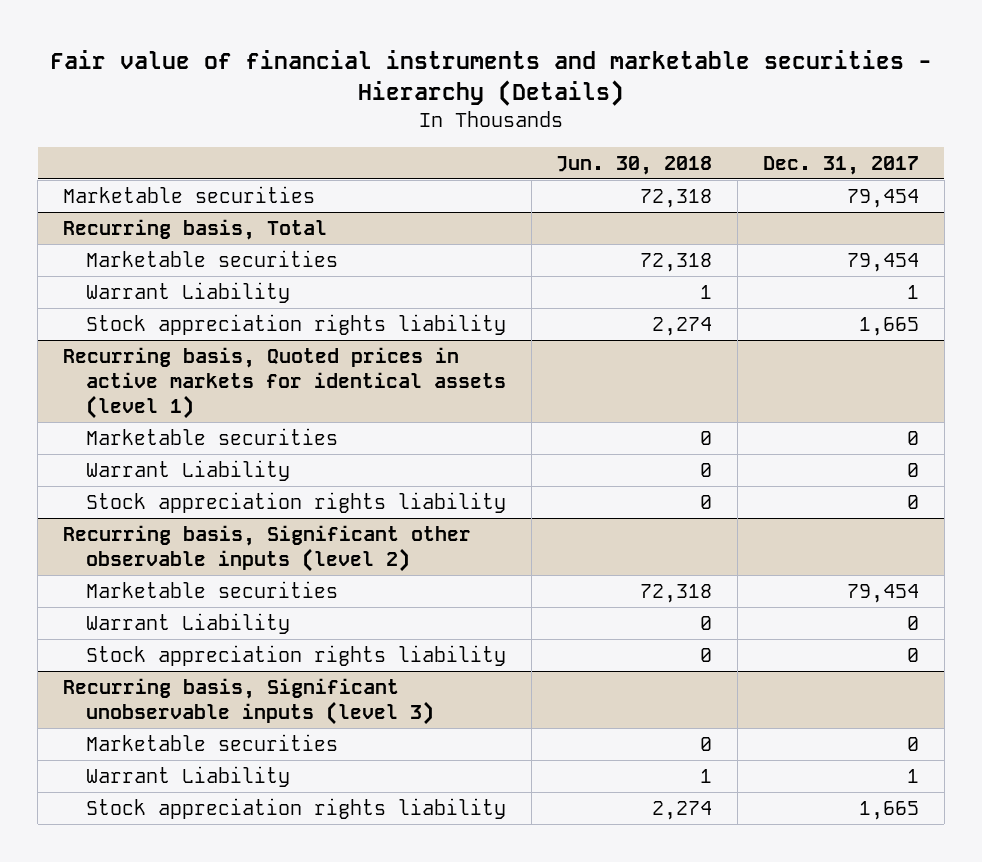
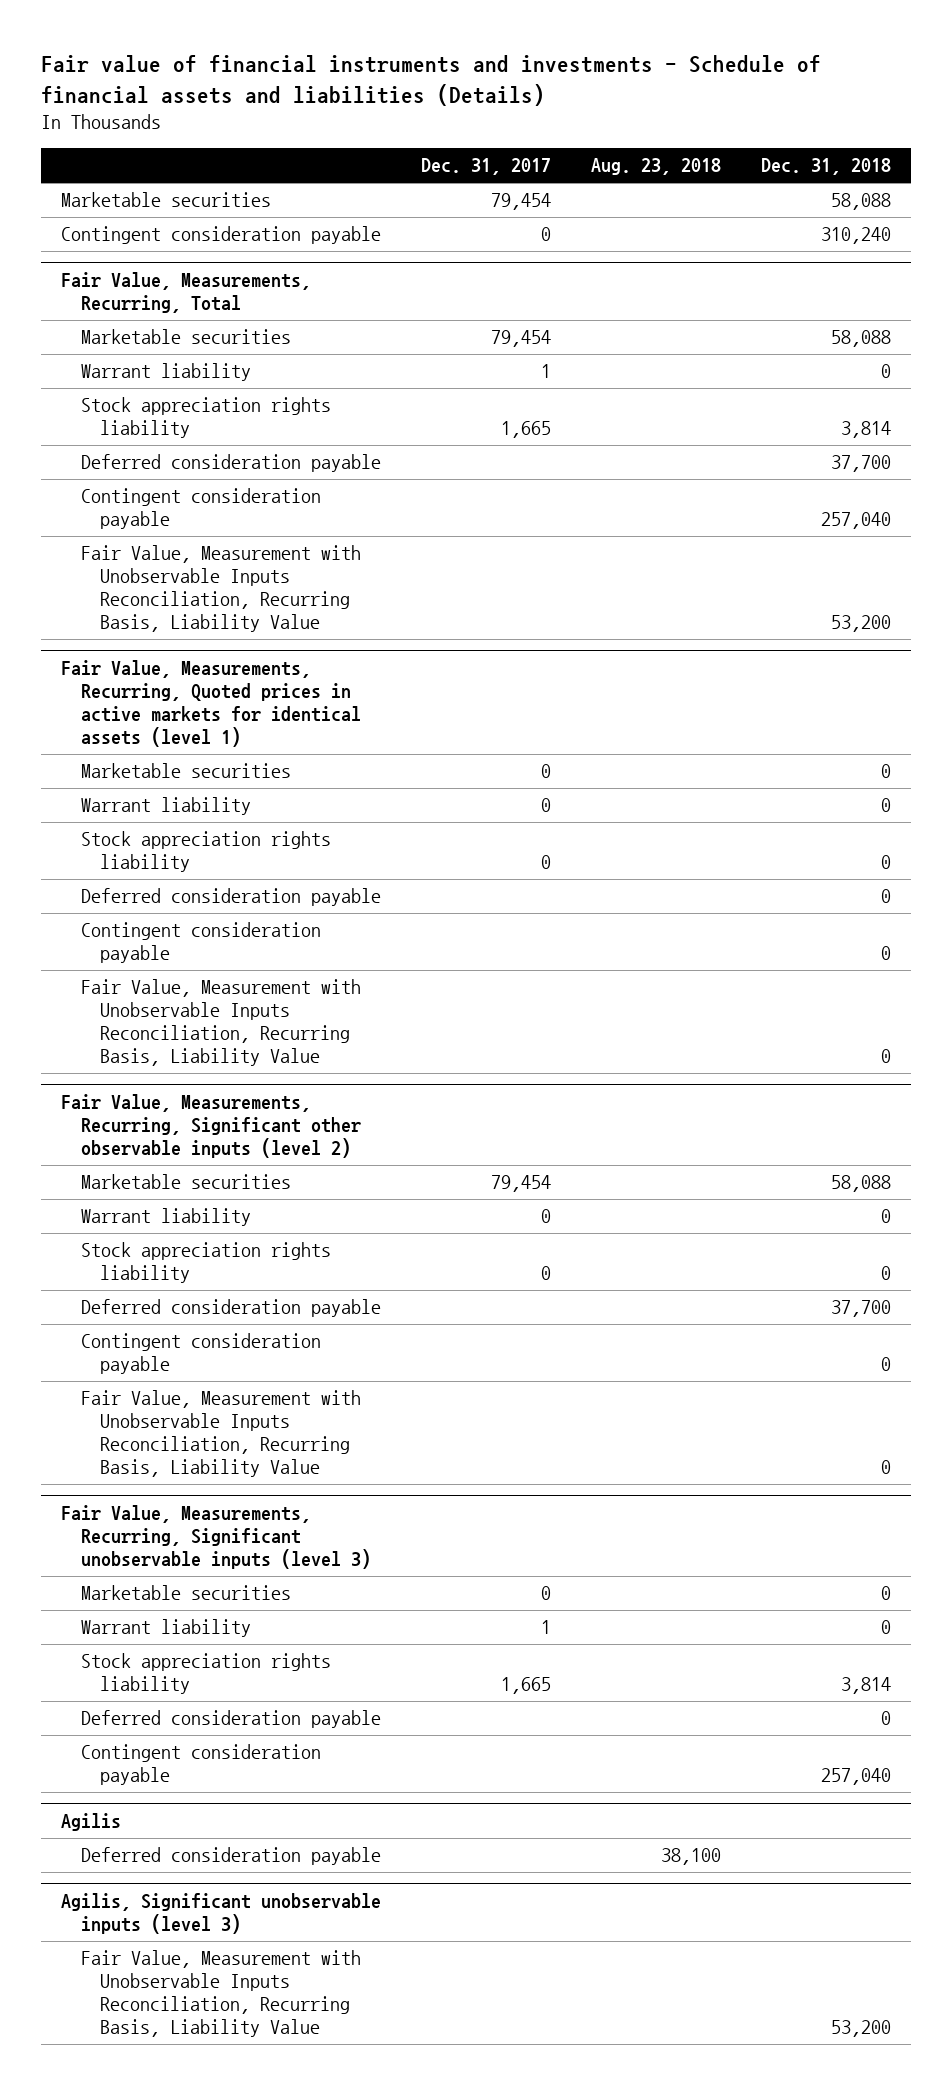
- Fair value of financial instruments and marketable securities - Hierarchy (Details)
+ Fair value of financial instruments and investments - Schedule of financial assets and liabilities (Details)
- | Jun. 30, 2018 | Dec. 31, 2017
+ | Dec. 31, 2017 | Aug. 23, 2018 | Dec. 31, 2018
- Recurring basis, Total
+ Contingent consideration payable | 0 | | 310,240
+ Fair Value, Measurements, Recurring, Total
- Warrant Liability | 1 | 1
+ Warrant liability | 1 | | 0
- Recurring basis, Quoted prices in active markets for identical assets (level 1)
+ Deferred consideration payable | | | 37,700
+ Contingent consideration payable | | | 257,040
+ Fair Value, Measurement with Unobservable Inputs Reconciliation, Recurring Basis, Liability Value | | | 53,200
+ Fair Value, Measurements, Recurring, Quoted prices in active markets for identical assets (level 1)
- Warrant Liability | 0 | 0
+ Warrant liability | 0 | | 0
- Recurring basis, Significant other observable inputs (level 2)
+ Deferred consideration payable | | | 0
+ Contingent consideration payable | | | 0
+ Fair Value, Measurement with Unobservable Inputs Reconciliation, Recurring Basis, Liability Value | | | 0
+ Fair Value, Measurements, Recurring, Significant other observable inputs (level 2)
- Warrant Liability | 0 | 0
+ Warrant liability | 0 | | 0
- Recurring basis, Significant unobservable inputs (level 3)
+ Deferred consideration payable | | | 37,700
+ Contingent consideration payable | | | 0
+ Fair Value, Measurement with Unobservable Inputs Reconciliation, Recurring Basis, Liability Value | | | 0
+ Fair Value, Measurements, Recurring, Significant unobservable inputs (level 3)
- Warrant Liability | 1 | 1
+ Warrant liability | 1 | | 0
+ Deferred consideration payable | | | 0
+ Contingent consideration payable | | | 257,040
+ Agilis
+ Deferred consideration payable | | 38,100 |
+ Agilis, Significant unobservable inputs (level 3)
+ Fair Value, Measurement with Unobservable Inputs Reconciliation, Recurring Basis, Liability Value | | | 53,200

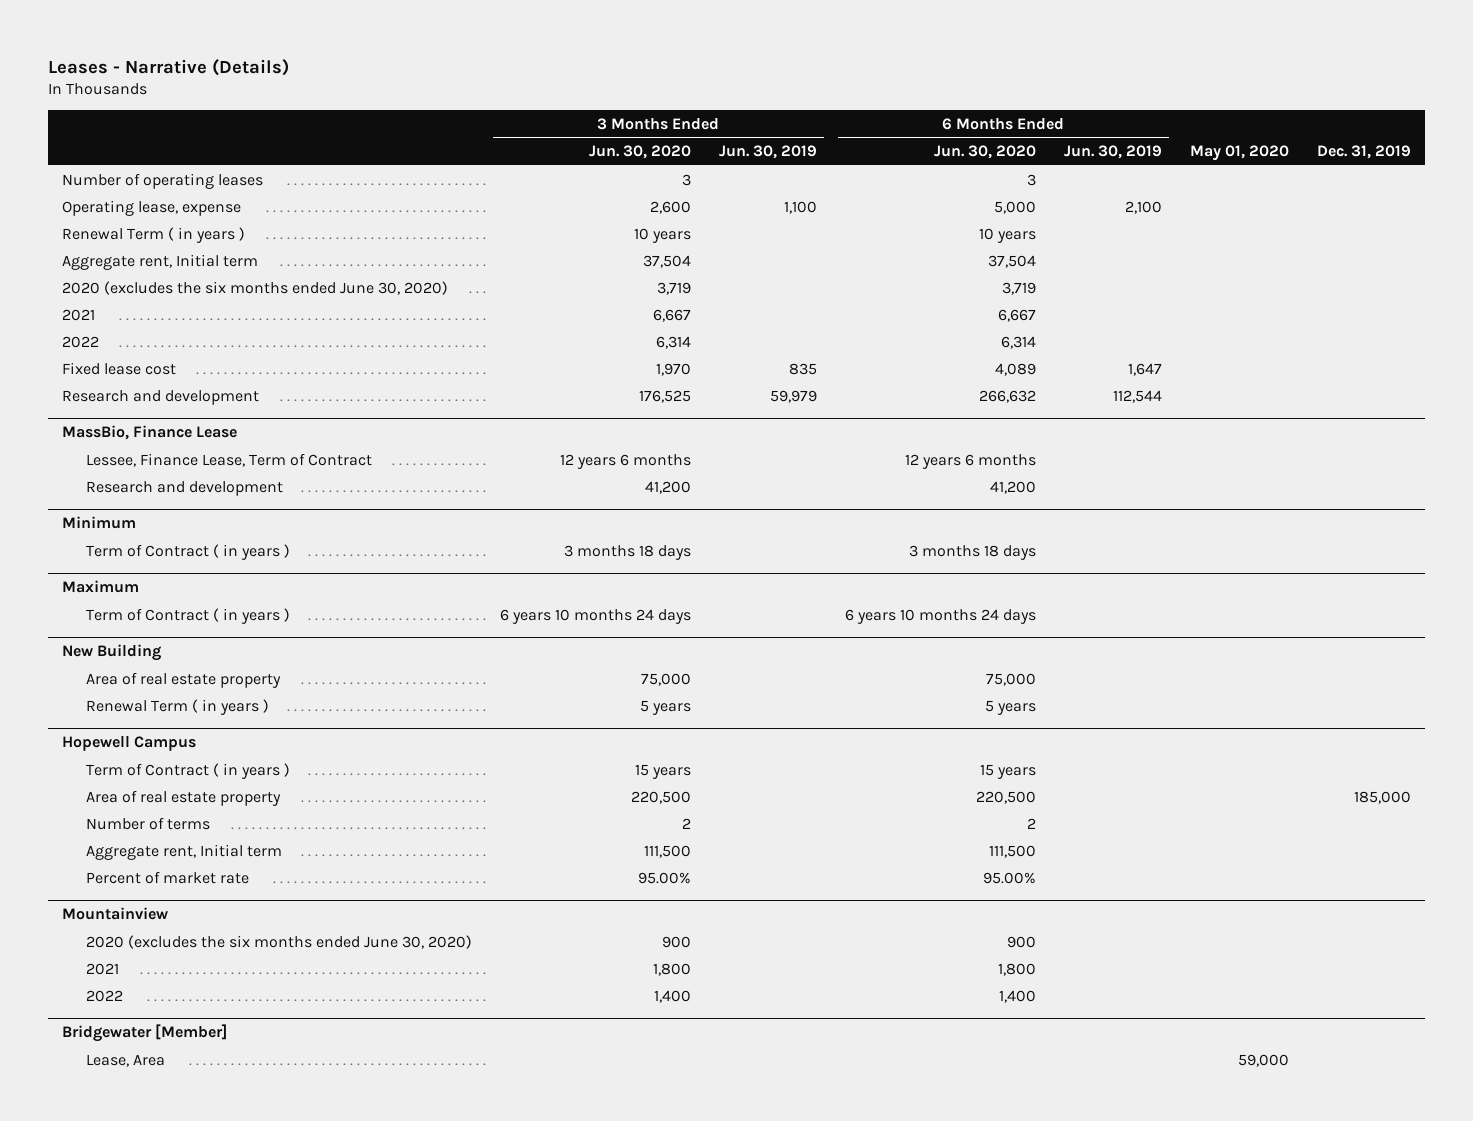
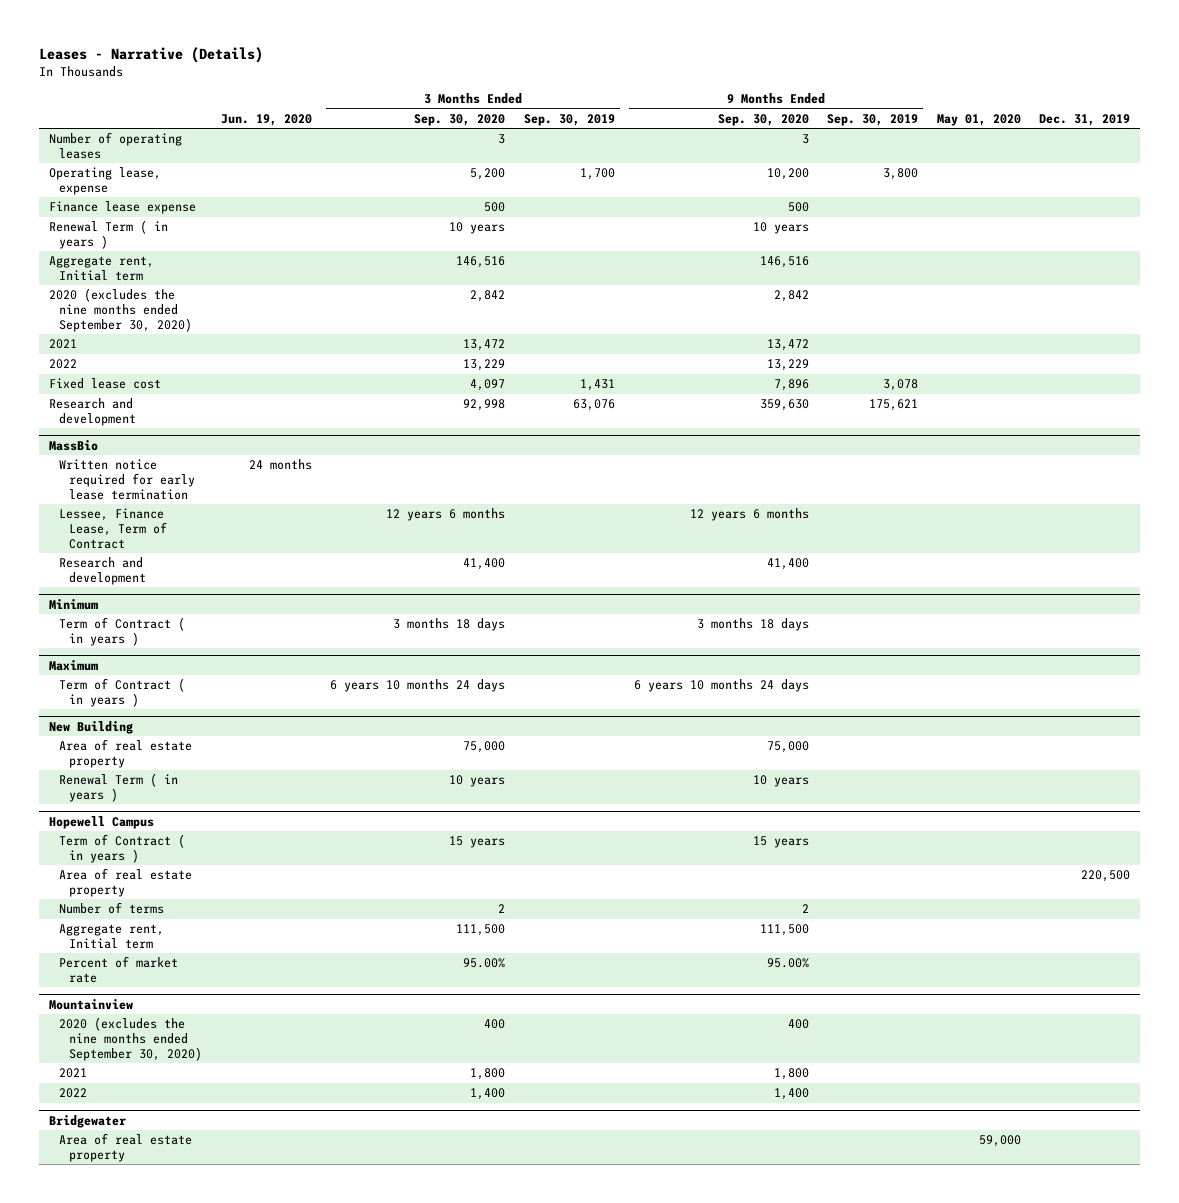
- | 3 Months Ended Jun. 30, 2020 | 3 Months Ended Jun. 30, 2019 | 6 Months Ended Jun. 30, 2020 | 6 Months Ended Jun. 30, 2019 | May 01, 2020 | Dec. 31, 2019
+ | Jun. 19, 2020 | 3 Months Ended Sep. 30, 2020 | 3 Months Ended Sep. 30, 2019 | 9 Months Ended Sep. 30, 2020 | 9 Months Ended Sep. 30, 2019 | May 01, 2020 | Dec. 31, 2019
+ Finance lease expense | | 500 | | 500 | | |
- 2020 (excludes the six months ended June 30, 2020) | 3,719 | | 3,719 | | |
+ 2020 (excludes the nine months ended September 30, 2020) | | 2,842 | | 2,842 | | |
- MassBio, Finance Lease
+ MassBio
+ Written notice required for early lease termination | 24 months | | | | | |
@ Hopewell Campus
- Area of real estate property | 220,500 | | 220,500 | | | 185,000
+ Area of real estate property | | | | | | | 220,500
@ Mountainview
- 2020 (excludes the six months ended June 30, 2020) | 900 | | 900 | | |
+ 2020 (excludes the nine months ended September 30, 2020) | | 400 | | 400 | | |
- Bridgewater [Member]
- Lease, Area | | | | | 59,000 |
+ Bridgewater
+ Area of real estate property | | | | | | 59,000 |

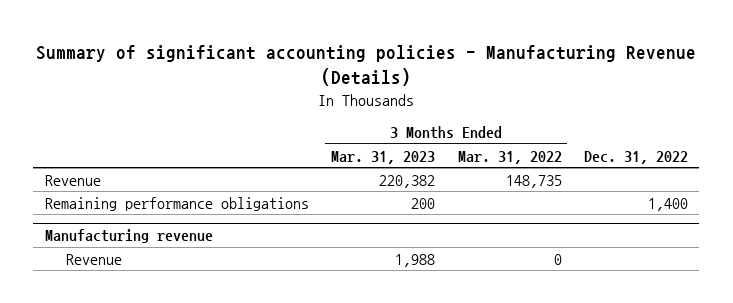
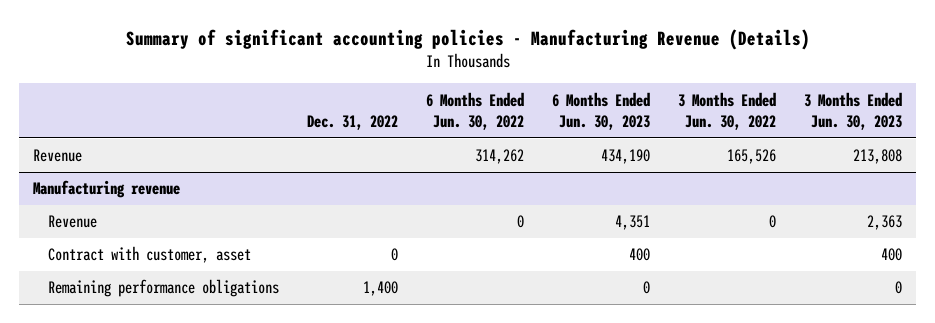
- | 3 Months Ended Mar. 31, 2023 | 3 Months Ended Mar. 31, 2022 | Dec. 31, 2022
+ | Dec. 31, 2022 | 6 Months Ended Jun. 30, 2022 | 6 Months Ended Jun. 30, 2023 | 3 Months Ended Jun. 30, 2022 | 3 Months Ended Jun. 30, 2023
- Remaining performance obligations | 200 | | 1,400
@ Manufacturing revenue
+ Contract with customer, asset | 0 | | 400 | | 400
+ Remaining performance obligations | 1,400 | | 0 | | 0

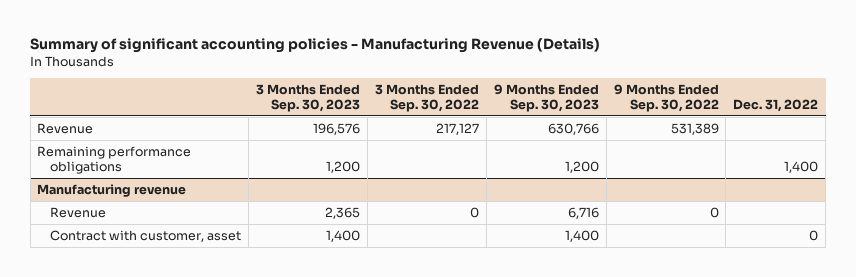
- | Dec. 31, 2022 | 6 Months Ended Jun. 30, 2022 | 6 Months Ended Jun. 30, 2023 | 3 Months Ended Jun. 30, 2022 | 3 Months Ended Jun. 30, 2023
+ | 3 Months Ended Sep. 30, 2023 | 3 Months Ended Sep. 30, 2022 | 9 Months Ended Sep. 30, 2023 | 9 Months Ended Sep. 30, 2022 | Dec. 31, 2022
+ Remaining performance obligations | 1,200 | | 1,200 | | 1,400
@ Manufacturing revenue
- Remaining performance obligations | 1,400 | | 0 | | 0

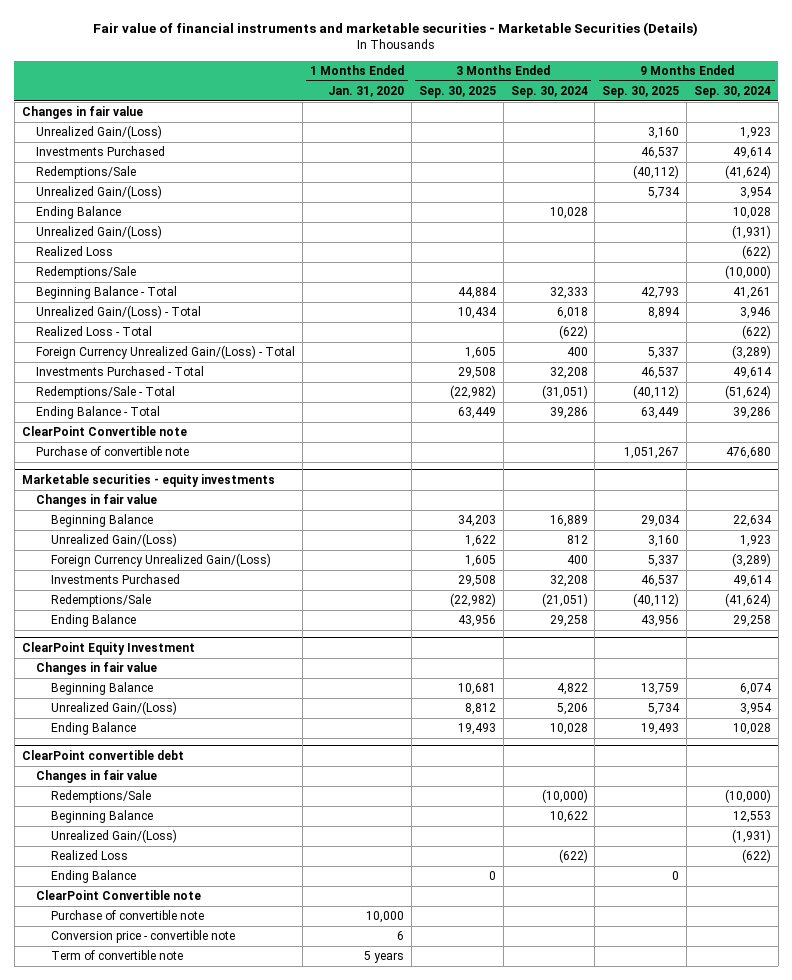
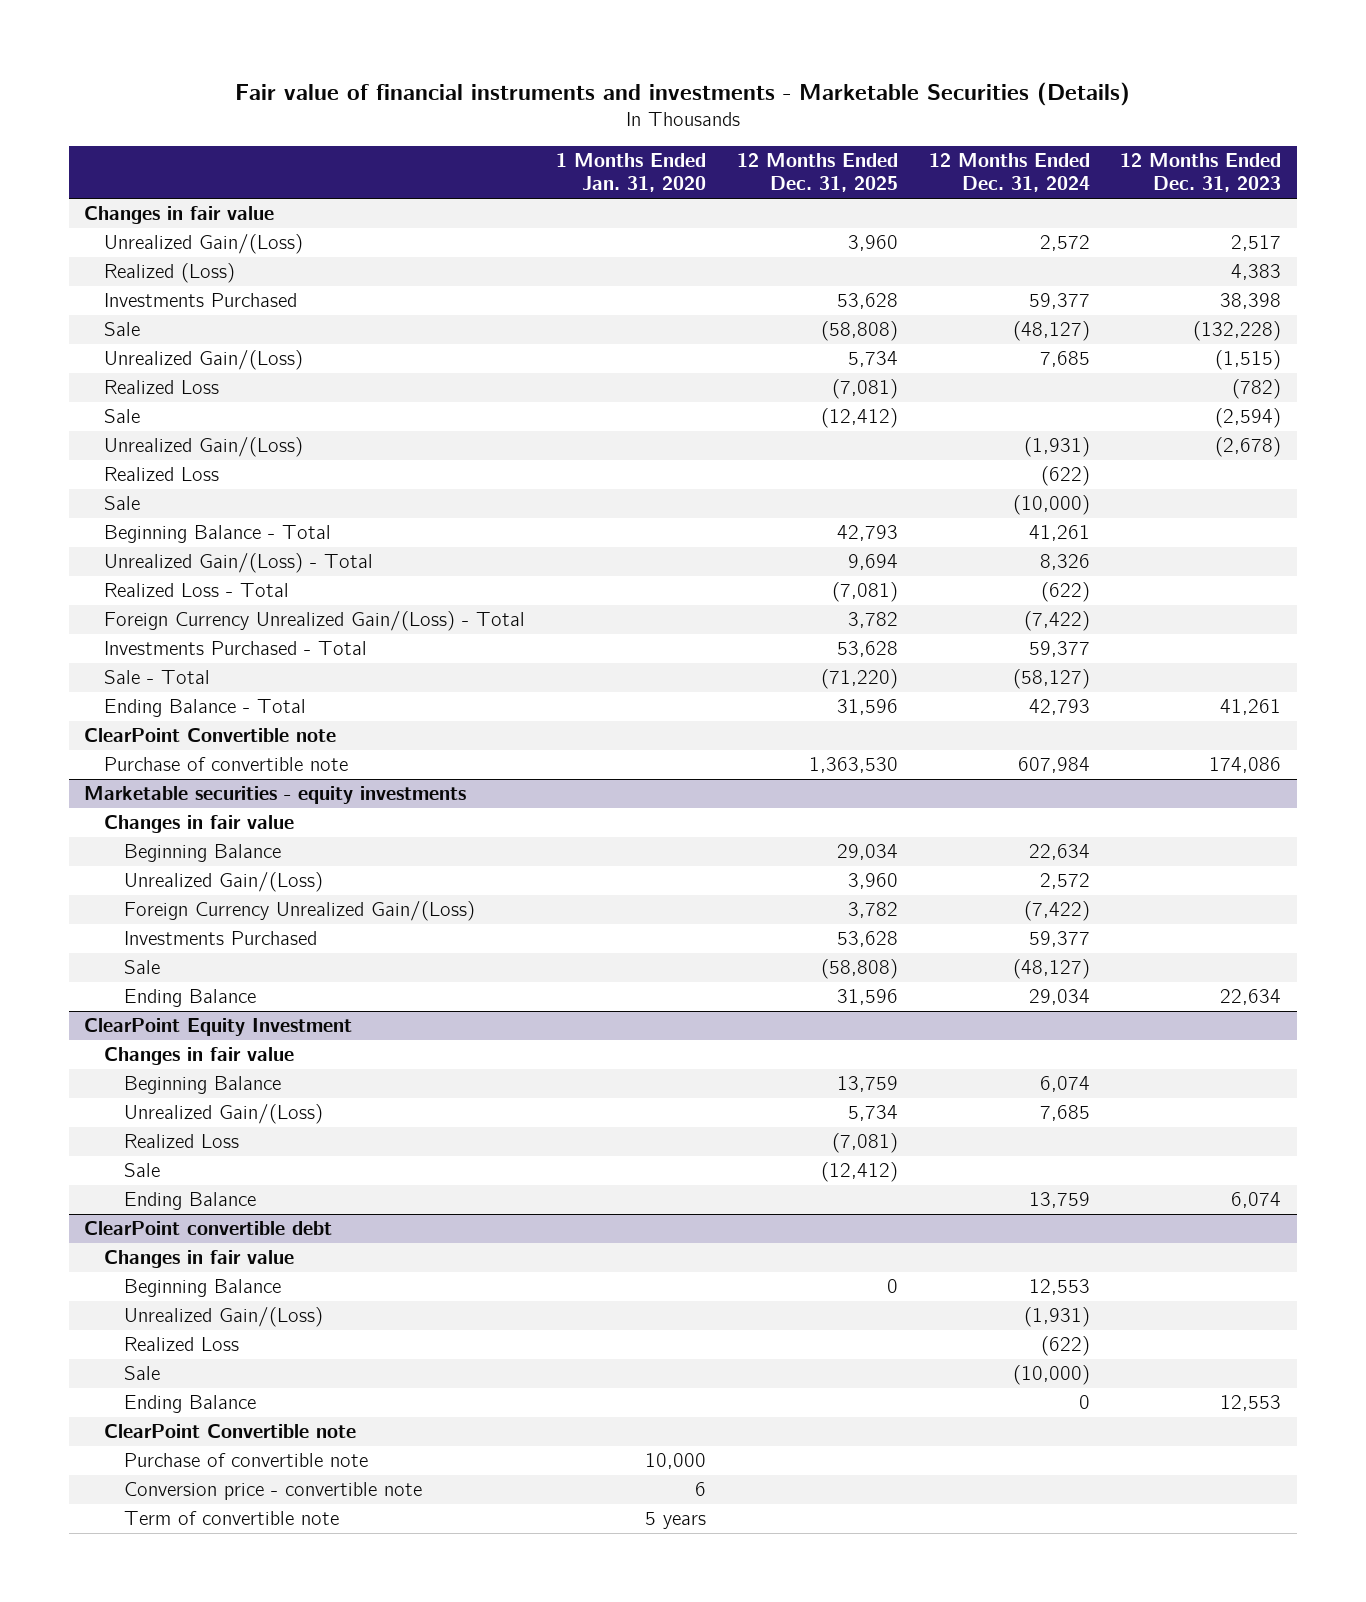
- Fair value of financial instruments and marketable securities - Marketable Securities (Details)
+ Fair value of financial instruments and investments - Marketable Securities (Details)
- | 1 Months Ended Jan. 31, 2020 | 3 Months Ended Sep. 30, 2025 | 3 Months Ended Sep. 30, 2024 | 9 Months Ended Sep. 30, 2025 | 9 Months Ended Sep. 30, 2024
+ | 1 Months Ended Jan. 31, 2020 | 12 Months Ended Dec. 31, 2025 | 12 Months Ended Dec. 31, 2024 | 12 Months Ended Dec. 31, 2023
+ Realized (Loss) | | | | 4,383
- Redemptions/Sale | | | | (40,112) | (41,624)
+ Sale | | (58,808) | (48,127) | (132,228)
- Ending Balance | | | 10,028 | | 10,028
+ Realized Loss | | (7,081) | | (782)
+ Sale | | (12,412) | | (2,594)
- Redemptions/Sale | | | | | (10,000)
+ Sale | | | (10,000) |
- Redemptions/Sale - Total | | (22,982) | (31,051) | (40,112) | (51,624)
+ Sale - Total | | (71,220) | (58,127) |
@ Marketable securities - equity investments
- Redemptions/Sale | | (22,982) | (21,051) | (40,112) | (41,624)
+ Sale | | (58,808) | (48,127) |
@ ClearPoint Equity Investment
+ Realized Loss | | (7,081) | |
+ Sale | | (12,412) | |
@ ClearPoint convertible debt
- Redemptions/Sale | | | (10,000) | | (10,000)
+ Sale | | | (10,000) |

